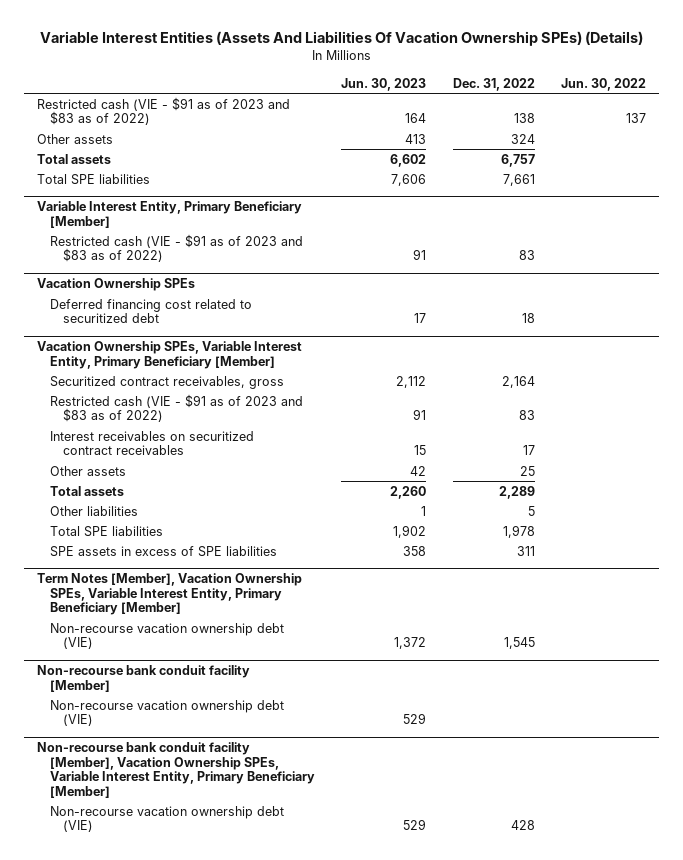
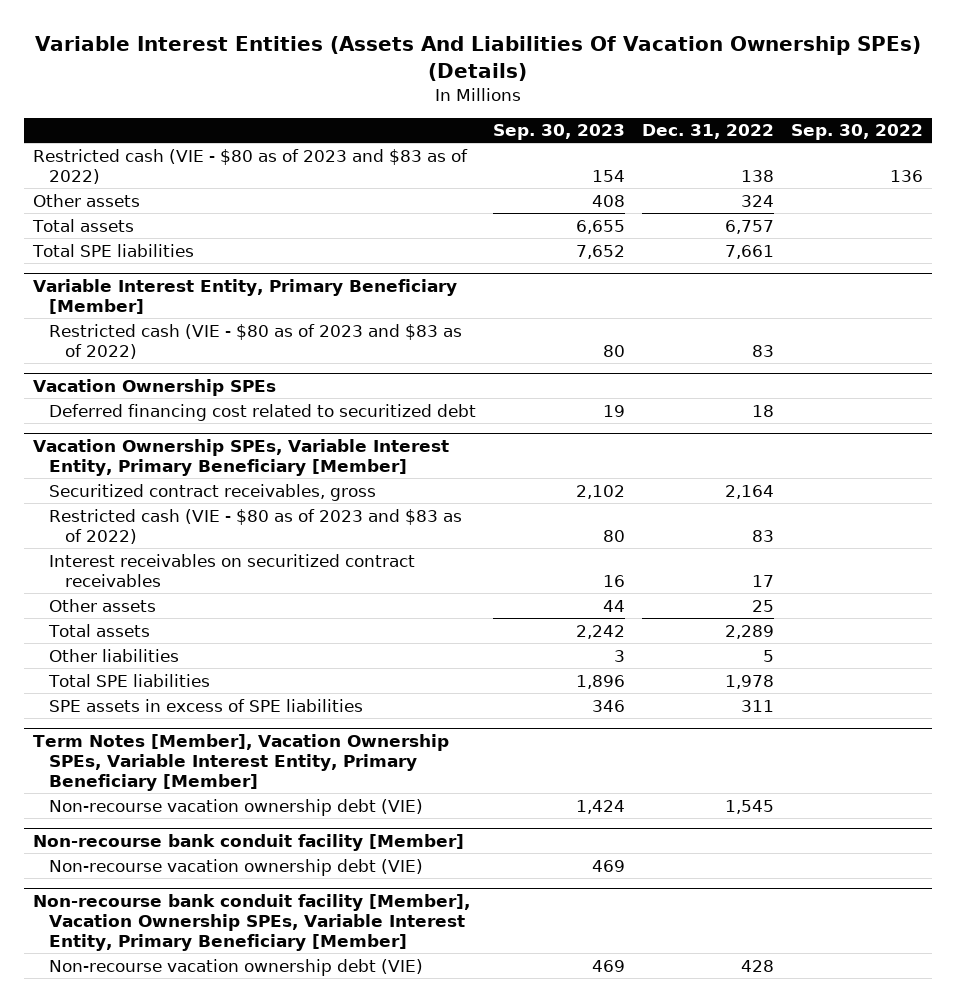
- | Jun. 30, 2023 | Dec. 31, 2022 | Jun. 30, 2022
+ | Sep. 30, 2023 | Dec. 31, 2022 | Sep. 30, 2022
- Restricted cash (VIE - $91 as of 2023 and $83 as of 2022) | 164 | 138 | 137
+ Restricted cash (VIE - $80 as of 2023 and $83 as of 2022) | 154 | 138 | 136
@ Variable Interest Entity, Primary Beneficiary [Member]
- Restricted cash (VIE - $91 as of 2023 and $83 as of 2022) | 91 | 83 |
+ Restricted cash (VIE - $80 as of 2023 and $83 as of 2022) | 80 | 83 |
@ Vacation Ownership SPEs, Variable Interest Entity, Primary Beneficiary [Member]
- Restricted cash (VIE - $91 as of 2023 and $83 as of 2022) | 91 | 83 |
+ Restricted cash (VIE - $80 as of 2023 and $83 as of 2022) | 80 | 83 |

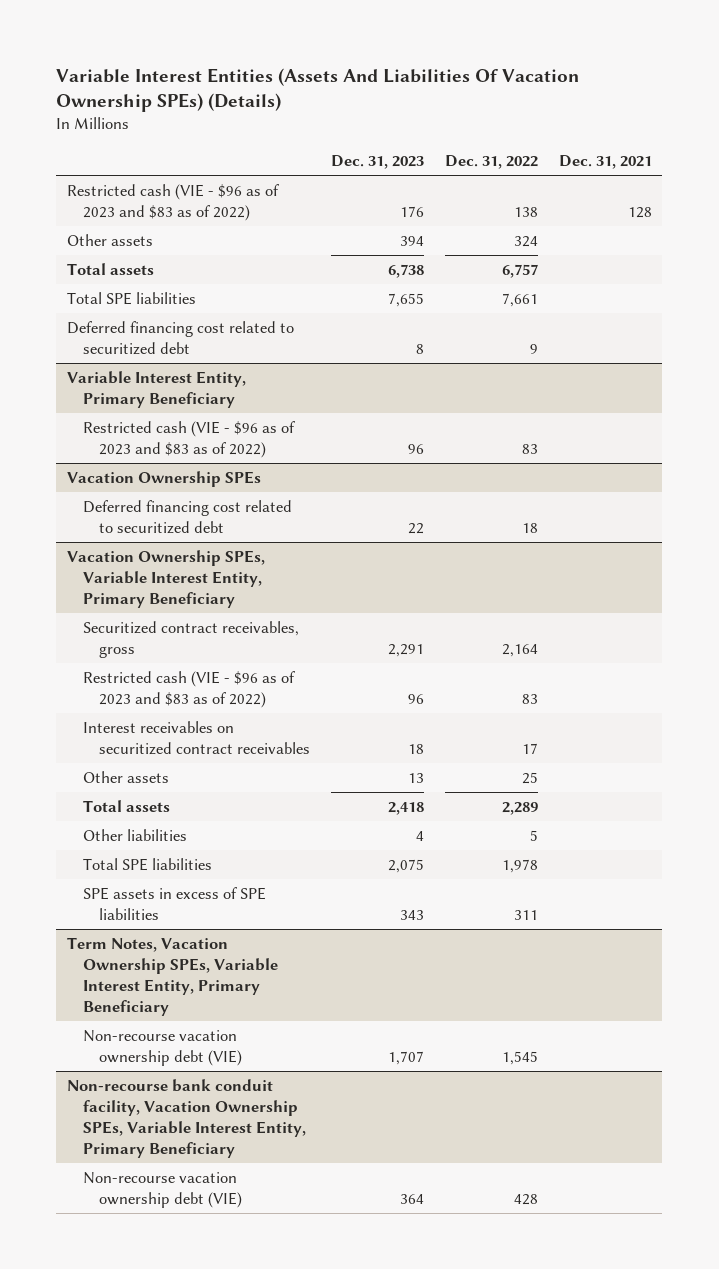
- | Sep. 30, 2023 | Dec. 31, 2022 | Sep. 30, 2022
+ | Dec. 31, 2023 | Dec. 31, 2022 | Dec. 31, 2021
- Restricted cash (VIE - $80 as of 2023 and $83 as of 2022) | 154 | 138 | 136
+ Restricted cash (VIE - $96 as of 2023 and $83 as of 2022) | 176 | 138 | 128
- Variable Interest Entity, Primary Beneficiary [Member]
- Restricted cash (VIE - $80 as of 2023 and $83 as of 2022) | 80 | 83 |
+ Deferred financing cost related to securitized debt | 8 | 9 |
+ Variable Interest Entity, Primary Beneficiary
+ Restricted cash (VIE - $96 as of 2023 and $83 as of 2022) | 96 | 83 |
- Vacation Ownership SPEs, Variable Interest Entity, Primary Beneficiary [Member]
+ Vacation Ownership SPEs, Variable Interest Entity, Primary Beneficiary
- Restricted cash (VIE - $80 as of 2023 and $83 as of 2022) | 80 | 83 |
+ Restricted cash (VIE - $96 as of 2023 and $83 as of 2022) | 96 | 83 |
- Term Notes [Member], Vacation Ownership SPEs, Variable Interest Entity, Primary Beneficiary [Member]
+ Term Notes, Vacation Ownership SPEs, Variable Interest Entity, Primary Beneficiary
- Non-recourse bank conduit facility [Member]
- Non-recourse vacation ownership debt (VIE) | 469 | |
- Non-recourse bank conduit facility [Member], Vacation Ownership SPEs, Variable Interest Entity, Primary Beneficiary [Member]
+ Non-recourse bank conduit facility, Vacation Ownership SPEs, Variable Interest Entity, Primary Beneficiary

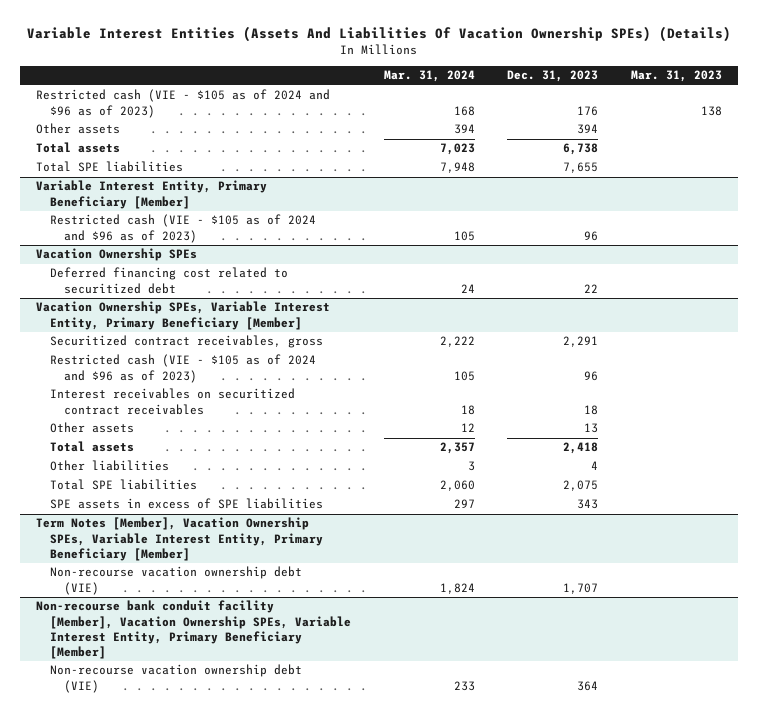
- | Dec. 31, 2023 | Dec. 31, 2022 | Dec. 31, 2021
+ | Mar. 31, 2024 | Dec. 31, 2023 | Mar. 31, 2023
- Restricted cash (VIE - $96 as of 2023 and $83 as of 2022) | 176 | 138 | 128
+ Restricted cash (VIE - $105 as of 2024 and $96 as of 2023) | 168 | 176 | 138
- Deferred financing cost related to securitized debt | 8 | 9 |
- Variable Interest Entity, Primary Beneficiary
- Restricted cash (VIE - $96 as of 2023 and $83 as of 2022) | 96 | 83 |
+ Variable Interest Entity, Primary Beneficiary [Member]
+ Restricted cash (VIE - $105 as of 2024 and $96 as of 2023) | 105 | 96 |
- Vacation Ownership SPEs, Variable Interest Entity, Primary Beneficiary
+ Vacation Ownership SPEs, Variable Interest Entity, Primary Beneficiary [Member]
- Restricted cash (VIE - $96 as of 2023 and $83 as of 2022) | 96 | 83 |
+ Restricted cash (VIE - $105 as of 2024 and $96 as of 2023) | 105 | 96 |
- Term Notes, Vacation Ownership SPEs, Variable Interest Entity, Primary Beneficiary
+ Term Notes [Member], Vacation Ownership SPEs, Variable Interest Entity, Primary Beneficiary [Member]
- Non-recourse bank conduit facility, Vacation Ownership SPEs, Variable Interest Entity, Primary Beneficiary
+ Non-recourse bank conduit facility [Member], Vacation Ownership SPEs, Variable Interest Entity, Primary Beneficiary [Member]

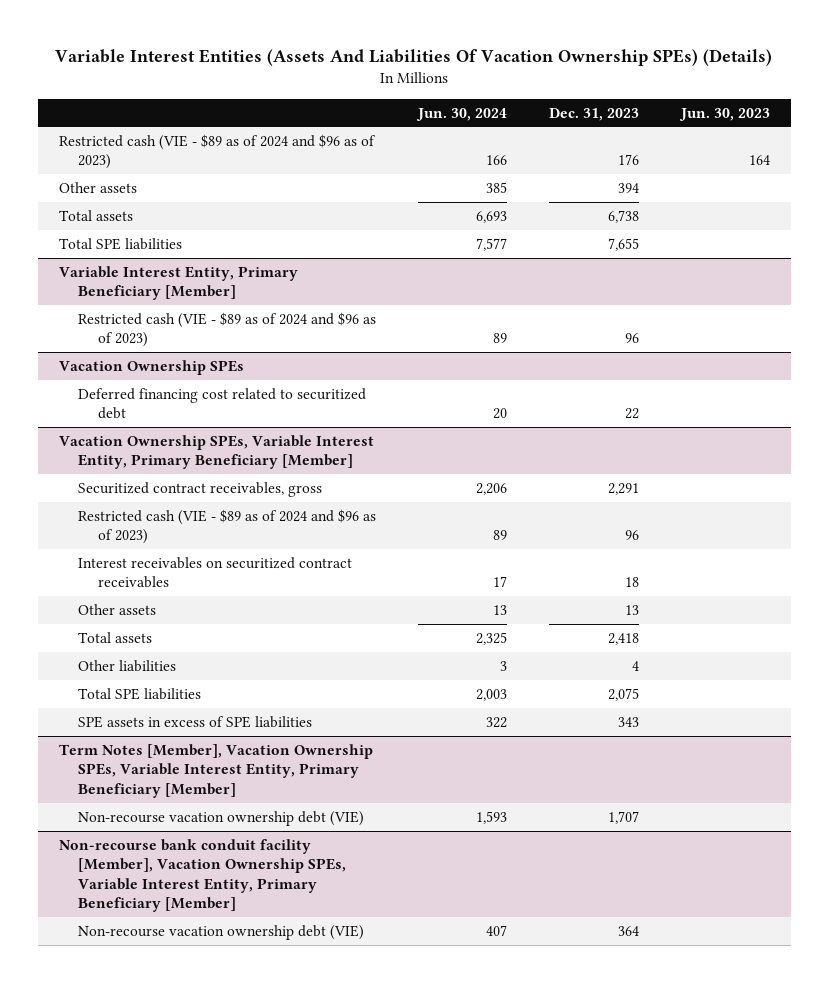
- | Mar. 31, 2024 | Dec. 31, 2023 | Mar. 31, 2023
+ | Jun. 30, 2024 | Dec. 31, 2023 | Jun. 30, 2023
- Restricted cash (VIE - $105 as of 2024 and $96 as of 2023) | 168 | 176 | 138
+ Restricted cash (VIE - $89 as of 2024 and $96 as of 2023) | 166 | 176 | 164
@ Variable Interest Entity, Primary Beneficiary [Member]
- Restricted cash (VIE - $105 as of 2024 and $96 as of 2023) | 105 | 96 |
+ Restricted cash (VIE - $89 as of 2024 and $96 as of 2023) | 89 | 96 |
@ Vacation Ownership SPEs, Variable Interest Entity, Primary Beneficiary [Member]
- Restricted cash (VIE - $105 as of 2024 and $96 as of 2023) | 105 | 96 |
+ Restricted cash (VIE - $89 as of 2024 and $96 as of 2023) | 89 | 96 |

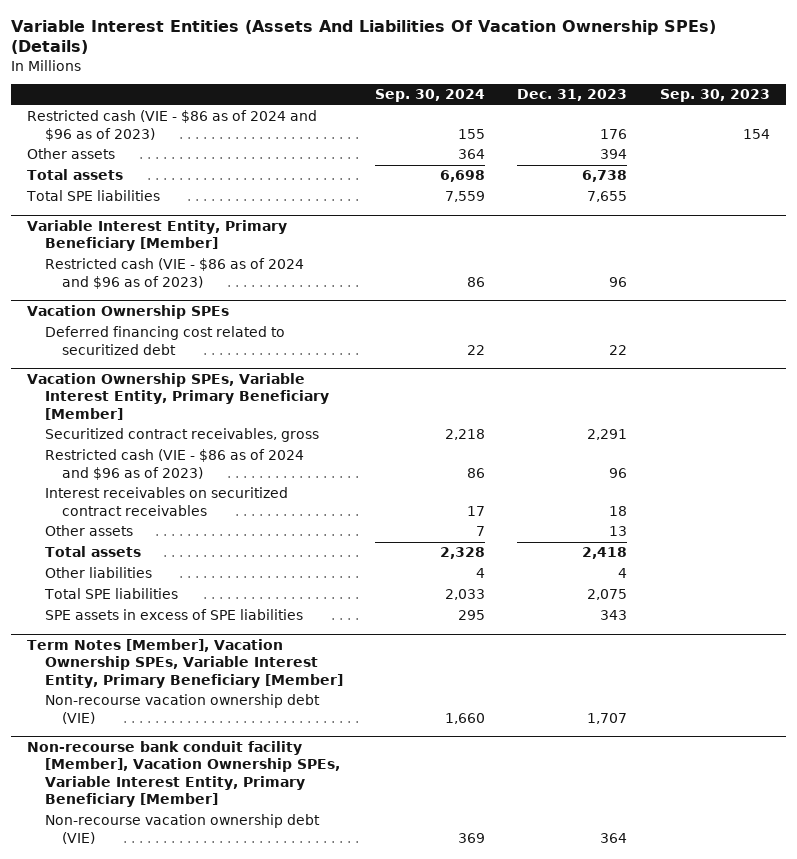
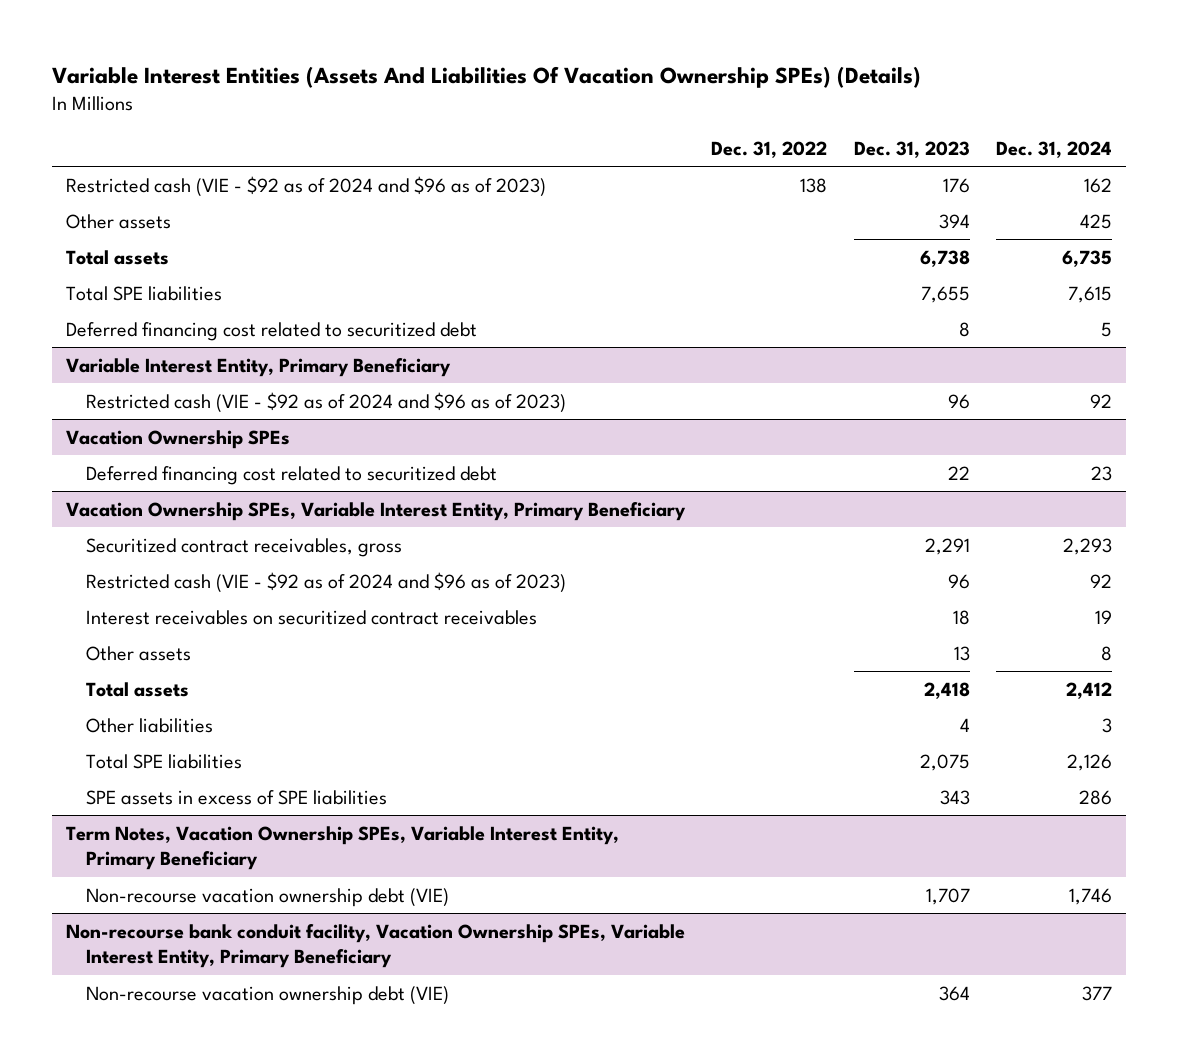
- | Sep. 30, 2024 | Dec. 31, 2023 | Sep. 30, 2023
+ | Dec. 31, 2022 | Dec. 31, 2023 | Dec. 31, 2024
- Restricted cash (VIE - $86 as of 2024 and $96 as of 2023) | 155 | 176 | 154
+ Restricted cash (VIE - $92 as of 2024 and $96 as of 2023) | 138 | 176 | 162
- Variable Interest Entity, Primary Beneficiary [Member]
- Restricted cash (VIE - $86 as of 2024 and $96 as of 2023) | 86 | 96 |
+ Deferred financing cost related to securitized debt | | 8 | 5
+ Variable Interest Entity, Primary Beneficiary
+ Restricted cash (VIE - $92 as of 2024 and $96 as of 2023) | | 96 | 92
- Vacation Ownership SPEs, Variable Interest Entity, Primary Beneficiary [Member]
+ Vacation Ownership SPEs, Variable Interest Entity, Primary Beneficiary
- Restricted cash (VIE - $86 as of 2024 and $96 as of 2023) | 86 | 96 |
+ Restricted cash (VIE - $92 as of 2024 and $96 as of 2023) | | 96 | 92
- Term Notes [Member], Vacation Ownership SPEs, Variable Interest Entity, Primary Beneficiary [Member]
+ Term Notes, Vacation Ownership SPEs, Variable Interest Entity, Primary Beneficiary
- Non-recourse bank conduit facility [Member], Vacation Ownership SPEs, Variable Interest Entity, Primary Beneficiary [Member]
+ Non-recourse bank conduit facility, Vacation Ownership SPEs, Variable Interest Entity, Primary Beneficiary

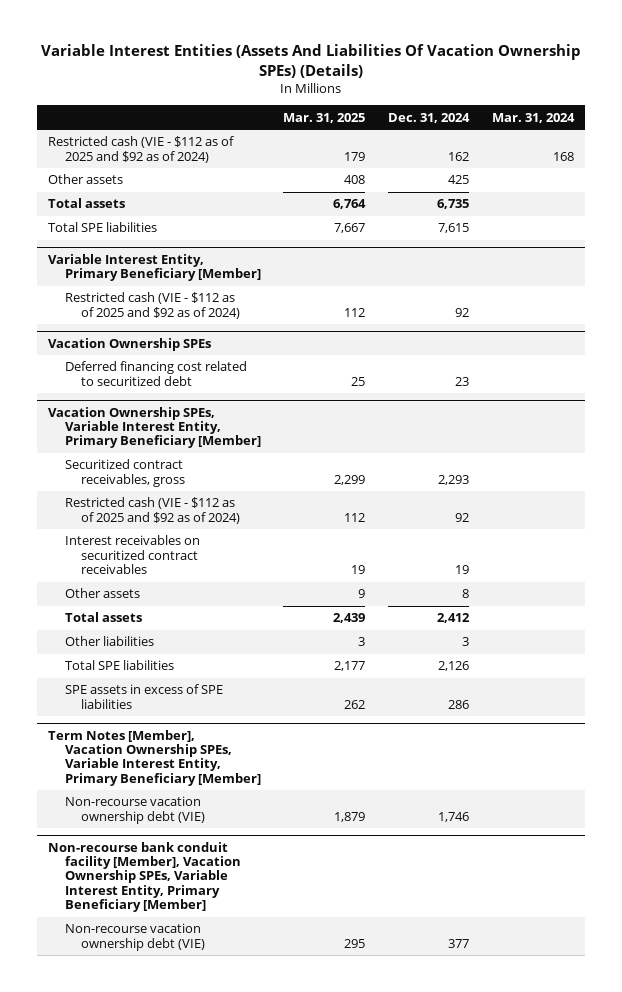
- | Dec. 31, 2022 | Dec. 31, 2023 | Dec. 31, 2024
+ | Mar. 31, 2025 | Dec. 31, 2024 | Mar. 31, 2024
- Restricted cash (VIE - $92 as of 2024 and $96 as of 2023) | 138 | 176 | 162
+ Restricted cash (VIE - $112 as of 2025 and $92 as of 2024) | 179 | 162 | 168
- Deferred financing cost related to securitized debt | | 8 | 5
- Variable Interest Entity, Primary Beneficiary
- Restricted cash (VIE - $92 as of 2024 and $96 as of 2023) | | 96 | 92
+ Variable Interest Entity, Primary Beneficiary [Member]
+ Restricted cash (VIE - $112 as of 2025 and $92 as of 2024) | 112 | 92 |
- Vacation Ownership SPEs, Variable Interest Entity, Primary Beneficiary
+ Vacation Ownership SPEs, Variable Interest Entity, Primary Beneficiary [Member]
- Restricted cash (VIE - $92 as of 2024 and $96 as of 2023) | | 96 | 92
+ Restricted cash (VIE - $112 as of 2025 and $92 as of 2024) | 112 | 92 |
- Term Notes, Vacation Ownership SPEs, Variable Interest Entity, Primary Beneficiary
+ Term Notes [Member], Vacation Ownership SPEs, Variable Interest Entity, Primary Beneficiary [Member]
- Non-recourse bank conduit facility, Vacation Ownership SPEs, Variable Interest Entity, Primary Beneficiary
+ Non-recourse bank conduit facility [Member], Vacation Ownership SPEs, Variable Interest Entity, Primary Beneficiary [Member]

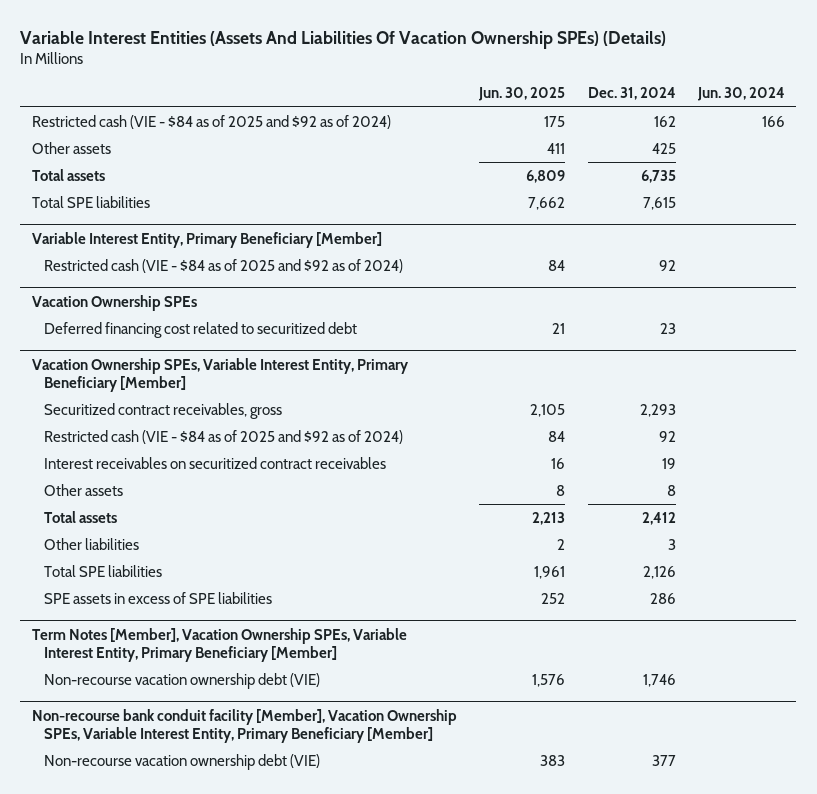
- | Mar. 31, 2025 | Dec. 31, 2024 | Mar. 31, 2024
+ | Jun. 30, 2025 | Dec. 31, 2024 | Jun. 30, 2024
- Restricted cash (VIE - $112 as of 2025 and $92 as of 2024) | 179 | 162 | 168
+ Restricted cash (VIE - $84 as of 2025 and $92 as of 2024) | 175 | 162 | 166
@ Variable Interest Entity, Primary Beneficiary [Member]
- Restricted cash (VIE - $112 as of 2025 and $92 as of 2024) | 112 | 92 |
+ Restricted cash (VIE - $84 as of 2025 and $92 as of 2024) | 84 | 92 |
@ Vacation Ownership SPEs, Variable Interest Entity, Primary Beneficiary [Member]
- Restricted cash (VIE - $112 as of 2025 and $92 as of 2024) | 112 | 92 |
+ Restricted cash (VIE - $84 as of 2025 and $92 as of 2024) | 84 | 92 |

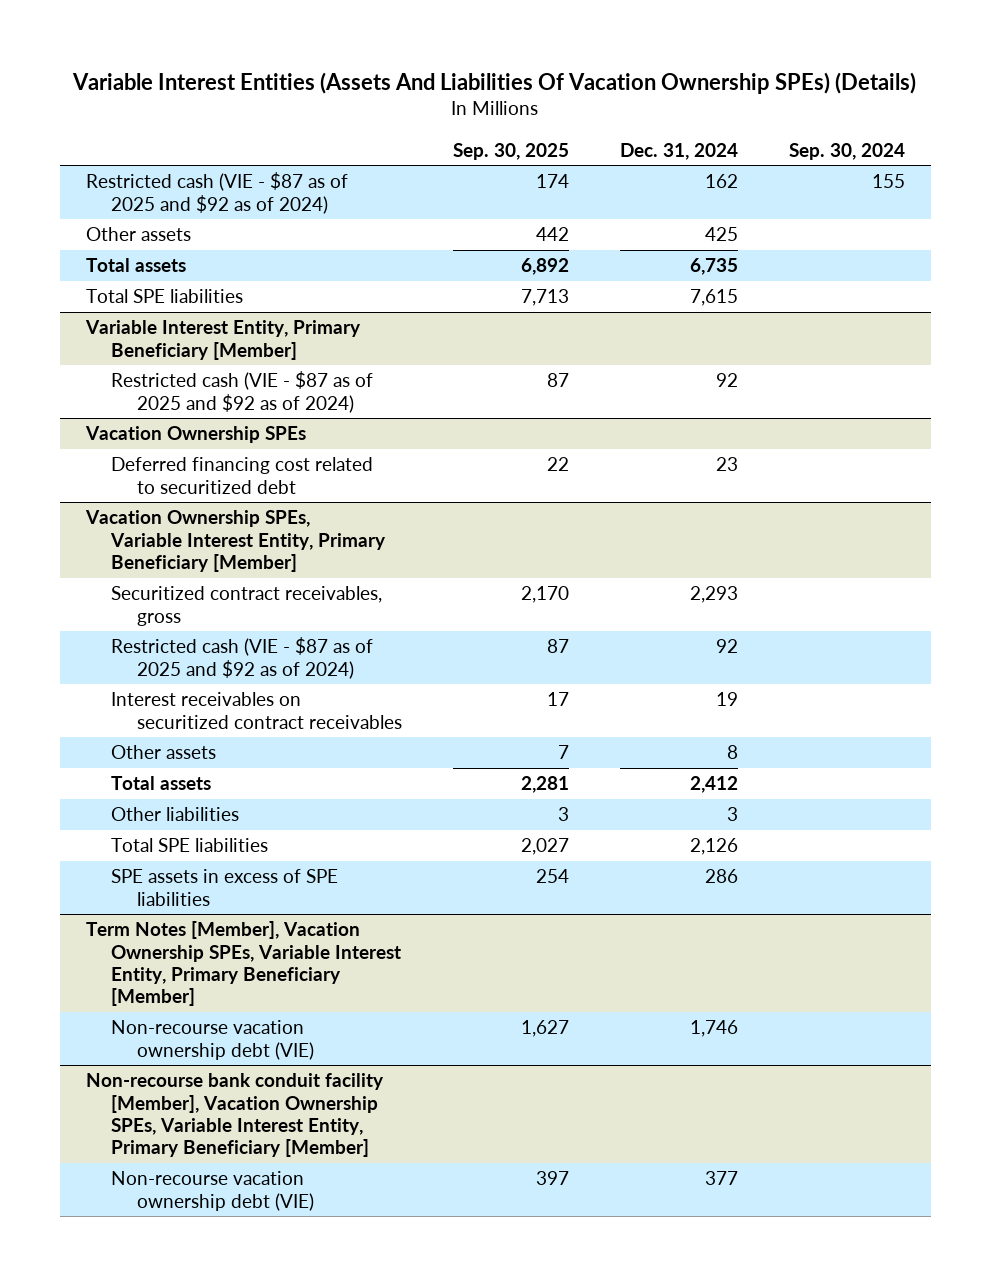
- | Jun. 30, 2025 | Dec. 31, 2024 | Jun. 30, 2024
+ | Sep. 30, 2025 | Dec. 31, 2024 | Sep. 30, 2024
- Restricted cash (VIE - $84 as of 2025 and $92 as of 2024) | 175 | 162 | 166
+ Restricted cash (VIE - $87 as of 2025 and $92 as of 2024) | 174 | 162 | 155
@ Variable Interest Entity, Primary Beneficiary [Member]
- Restricted cash (VIE - $84 as of 2025 and $92 as of 2024) | 84 | 92 |
+ Restricted cash (VIE - $87 as of 2025 and $92 as of 2024) | 87 | 92 |
@ Vacation Ownership SPEs, Variable Interest Entity, Primary Beneficiary [Member]
- Restricted cash (VIE - $84 as of 2025 and $92 as of 2024) | 84 | 92 |
+ Restricted cash (VIE - $87 as of 2025 and $92 as of 2024) | 87 | 92 |

